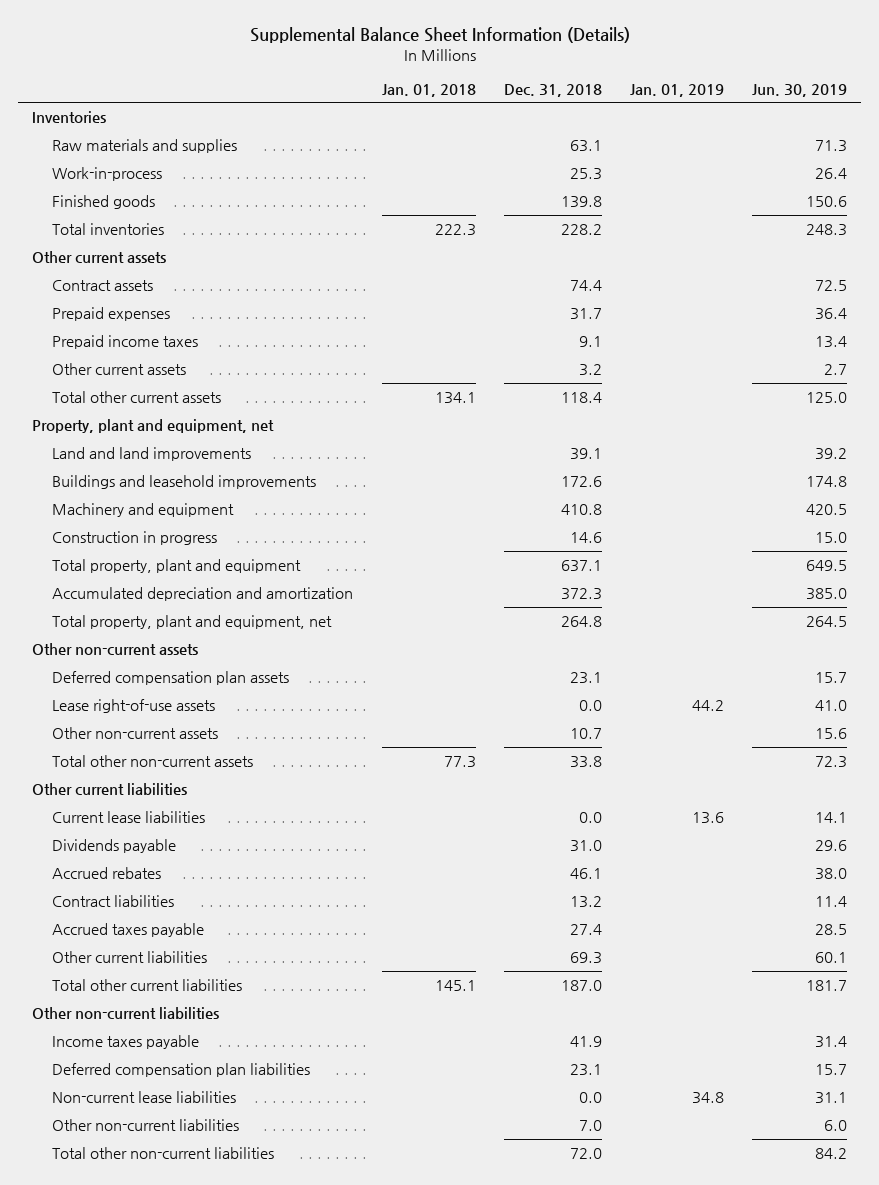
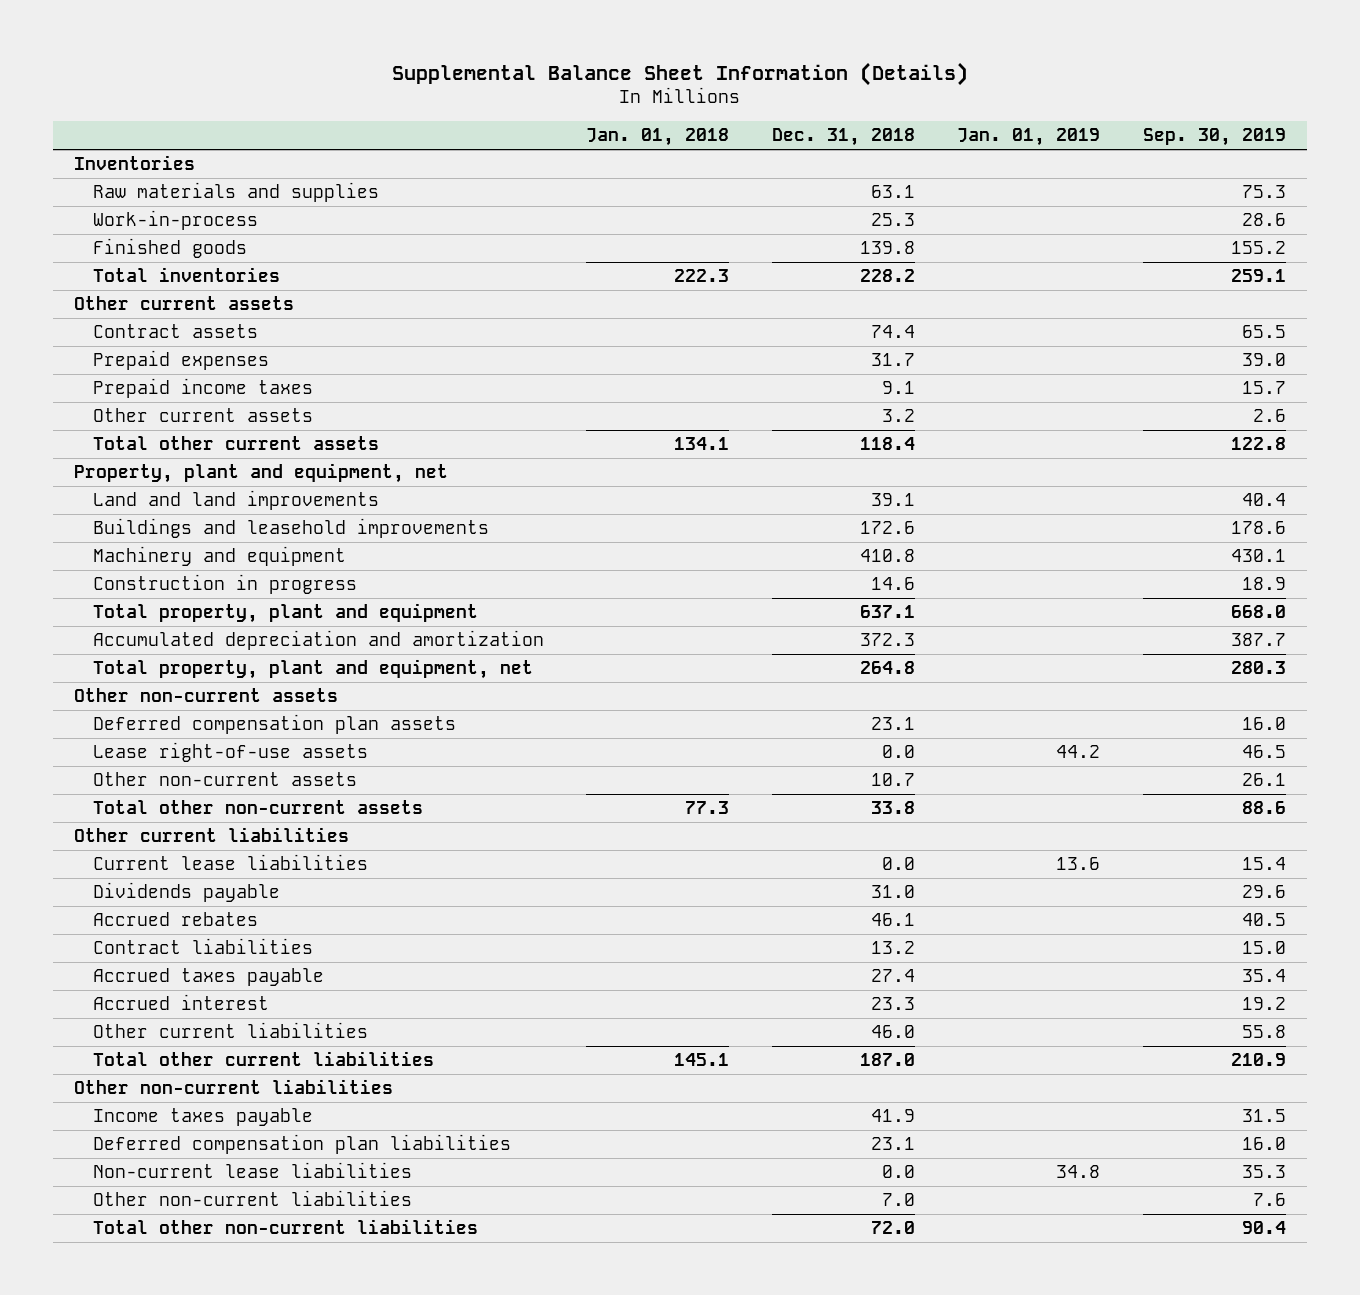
- | Jan. 01, 2018 | Dec. 31, 2018 | Jan. 01, 2019 | Jun. 30, 2019
+ | Jan. 01, 2018 | Dec. 31, 2018 | Jan. 01, 2019 | Sep. 30, 2019
- Other current liabilities | | 69.3 | | 60.1
+ Accrued interest | | 23.3 | | 19.2
+ Other current liabilities | | 46.0 | | 55.8

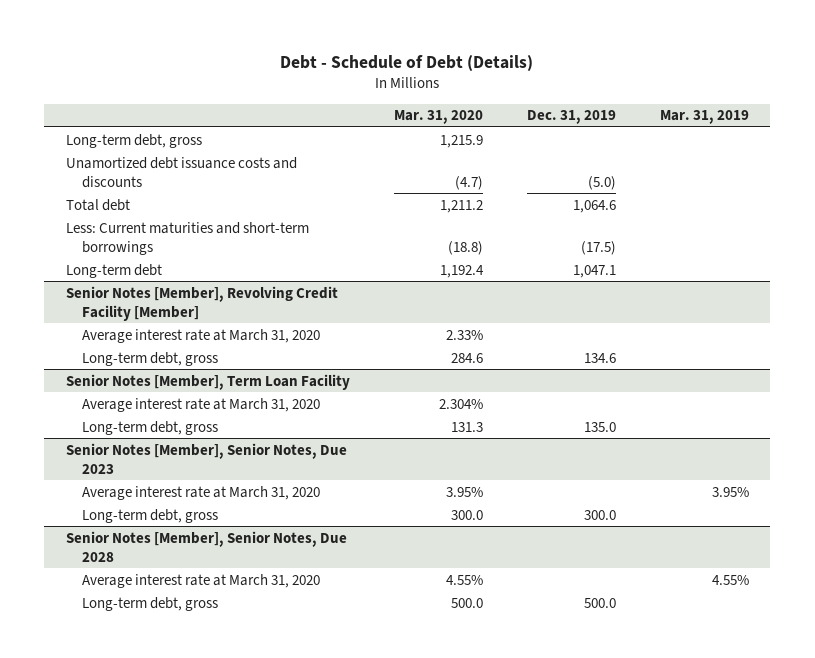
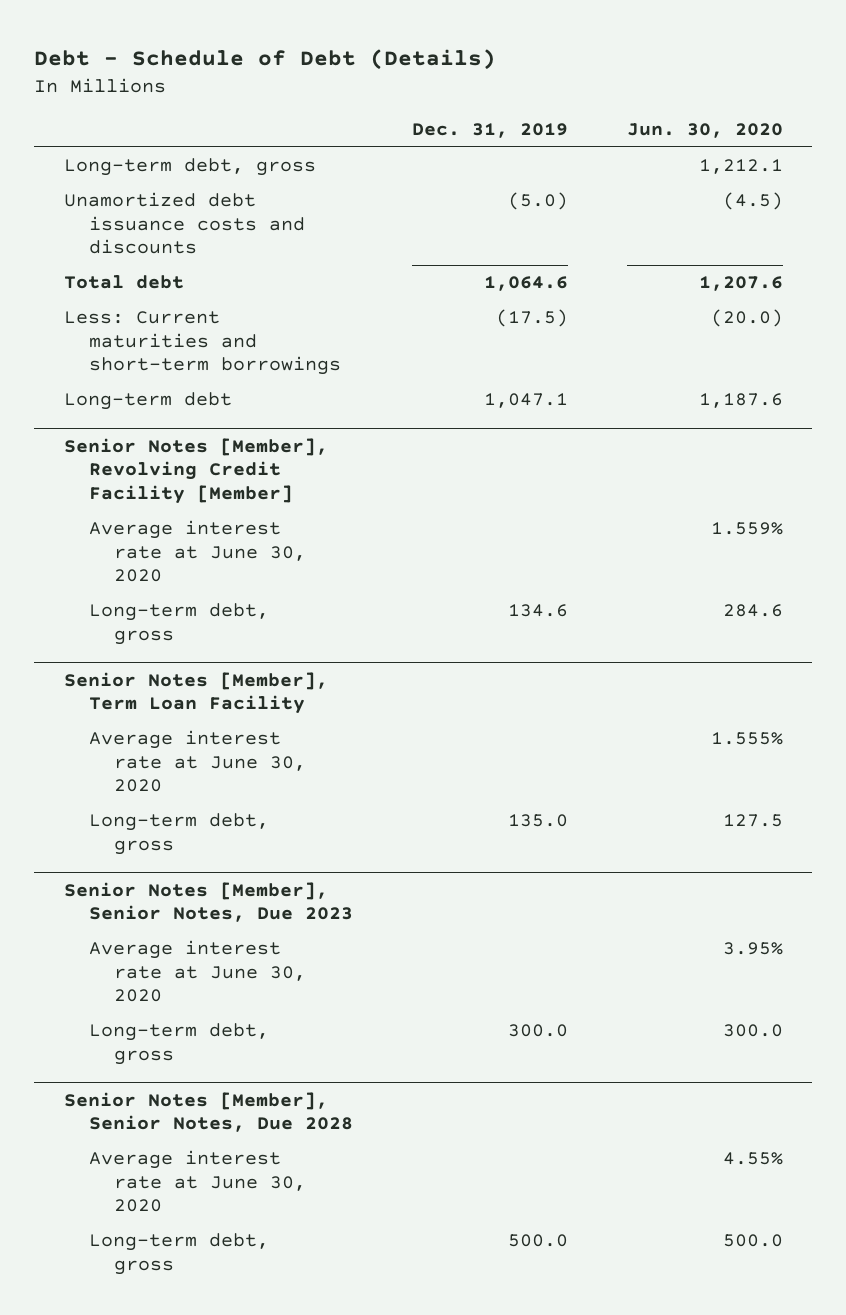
- | Mar. 31, 2020 | Dec. 31, 2019 | Mar. 31, 2019
+ | Dec. 31, 2019 | Jun. 30, 2020
@ Senior Notes [Member], Revolving Credit Facility [Member]
- Average interest rate at March 31, 2020 | 2.33% | |
+ Average interest rate at June 30, 2020 | | 1.559%
@ Senior Notes [Member], Term Loan Facility
- Average interest rate at March 31, 2020 | 2.304% | |
+ Average interest rate at June 30, 2020 | | 1.555%
@ Senior Notes [Member], Senior Notes, Due 2023
- Average interest rate at March 31, 2020 | 3.95% | | 3.95%
+ Average interest rate at June 30, 2020 | | 3.95%
@ Senior Notes [Member], Senior Notes, Due 2028
- Average interest rate at March 31, 2020 | 4.55% | | 4.55%
+ Average interest rate at June 30, 2020 | | 4.55%

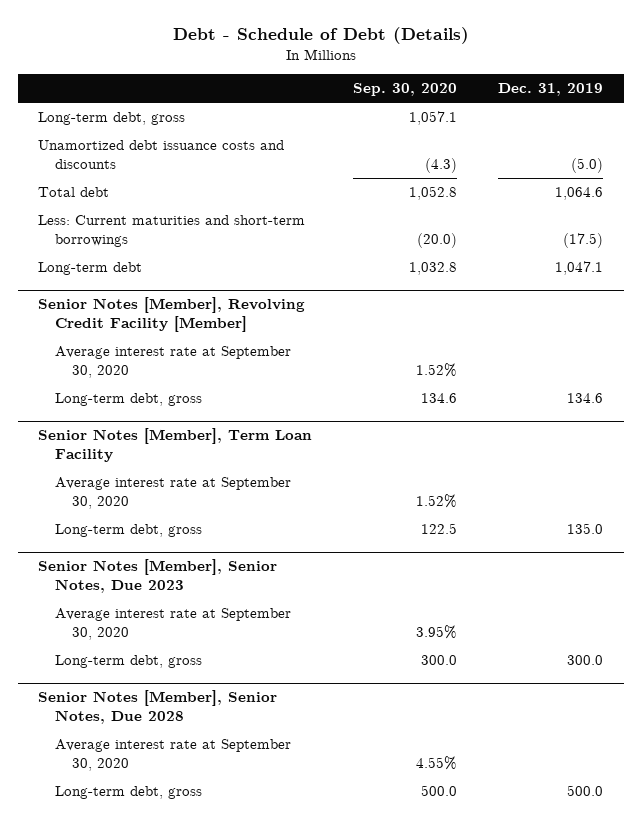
- | Dec. 31, 2019 | Jun. 30, 2020
+ | Sep. 30, 2020 | Dec. 31, 2019
@ Senior Notes [Member], Revolving Credit Facility [Member]
- Average interest rate at June 30, 2020 | | 1.559%
+ Average interest rate at September 30, 2020 | 1.52% |
@ Senior Notes [Member], Term Loan Facility
- Average interest rate at June 30, 2020 | | 1.555%
+ Average interest rate at September 30, 2020 | 1.52% |
@ Senior Notes [Member], Senior Notes, Due 2023
- Average interest rate at June 30, 2020 | | 3.95%
+ Average interest rate at September 30, 2020 | 3.95% |
@ Senior Notes [Member], Senior Notes, Due 2028
- Average interest rate at June 30, 2020 | | 4.55%
+ Average interest rate at September 30, 2020 | 4.55% |

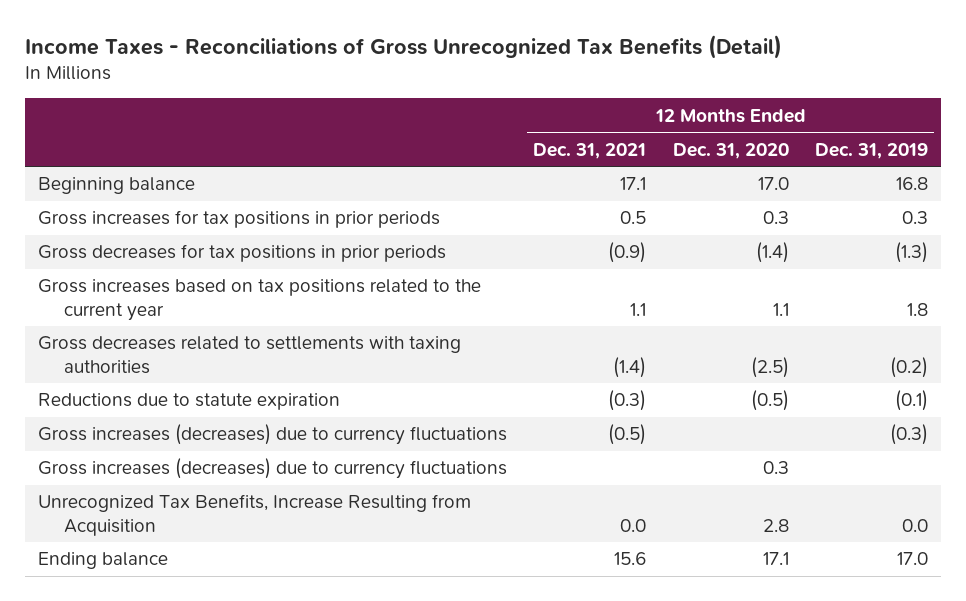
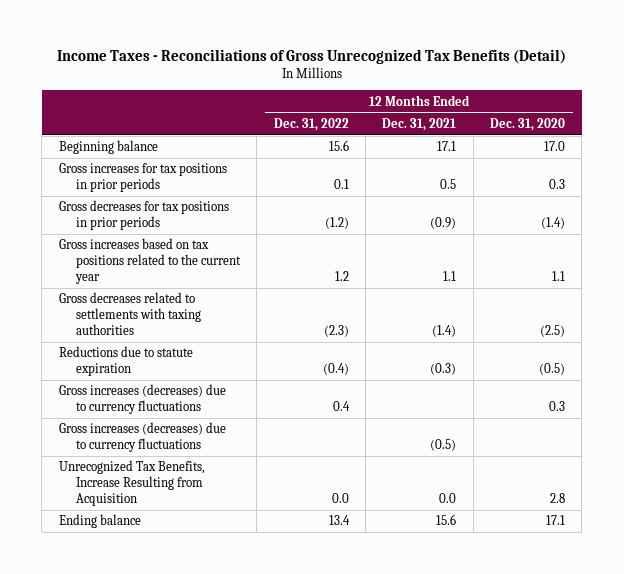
- | 12 Months Ended Dec. 31, 2021 | 12 Months Ended Dec. 31, 2020 | 12 Months Ended Dec. 31, 2019
+ | 12 Months Ended Dec. 31, 2022 | 12 Months Ended Dec. 31, 2021 | 12 Months Ended Dec. 31, 2020
moved down: Gross increases (decreases) due to currency fluctuations | | (0.5) |

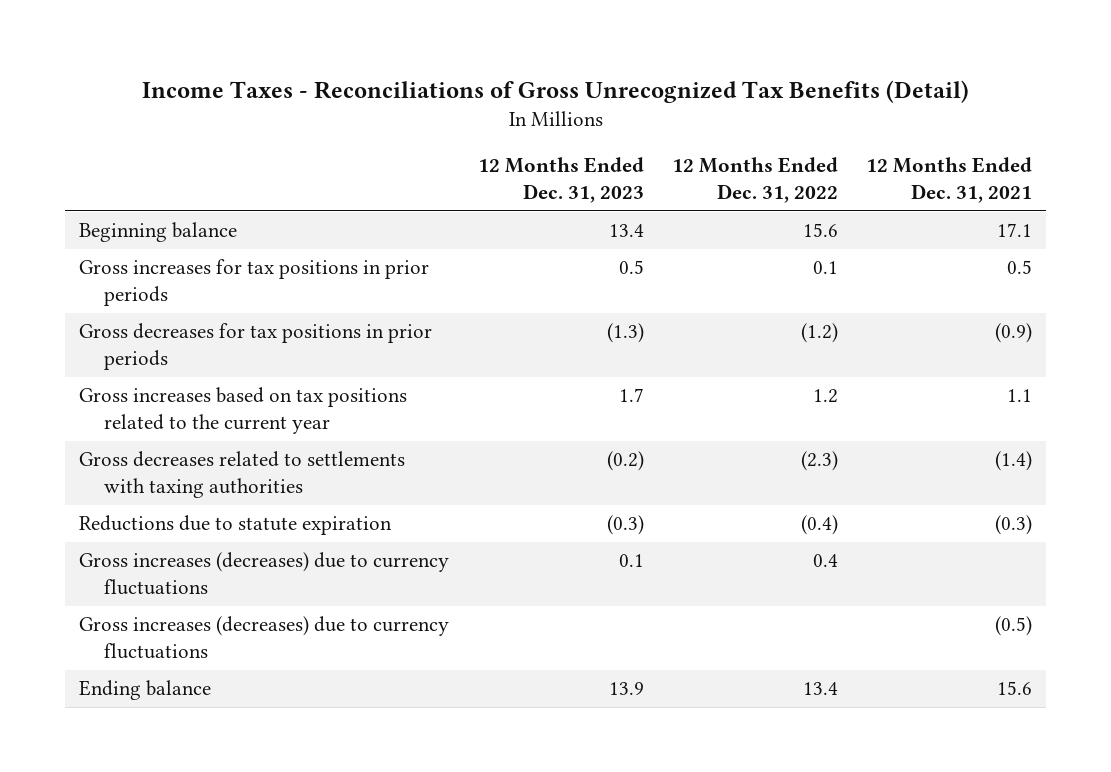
- | 12 Months Ended Dec. 31, 2022 | 12 Months Ended Dec. 31, 2021 | 12 Months Ended Dec. 31, 2020
+ | 12 Months Ended Dec. 31, 2023 | 12 Months Ended Dec. 31, 2022 | 12 Months Ended Dec. 31, 2021
- Unrecognized Tax Benefits, Increase Resulting from Acquisition | 0.0 | 0.0 | 2.8

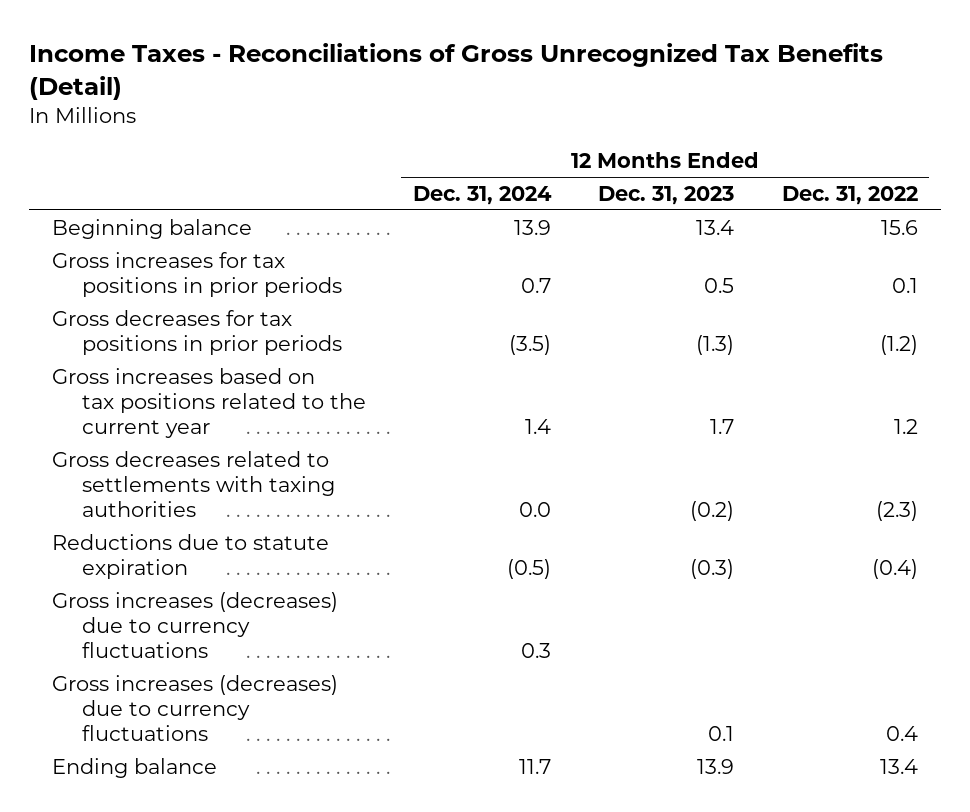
- | 12 Months Ended Dec. 31, 2023 | 12 Months Ended Dec. 31, 2022 | 12 Months Ended Dec. 31, 2021
+ | 12 Months Ended Dec. 31, 2024 | 12 Months Ended Dec. 31, 2023 | 12 Months Ended Dec. 31, 2022
moved down: Gross increases (decreases) due to currency fluctuations | | 0.1 | 0.4

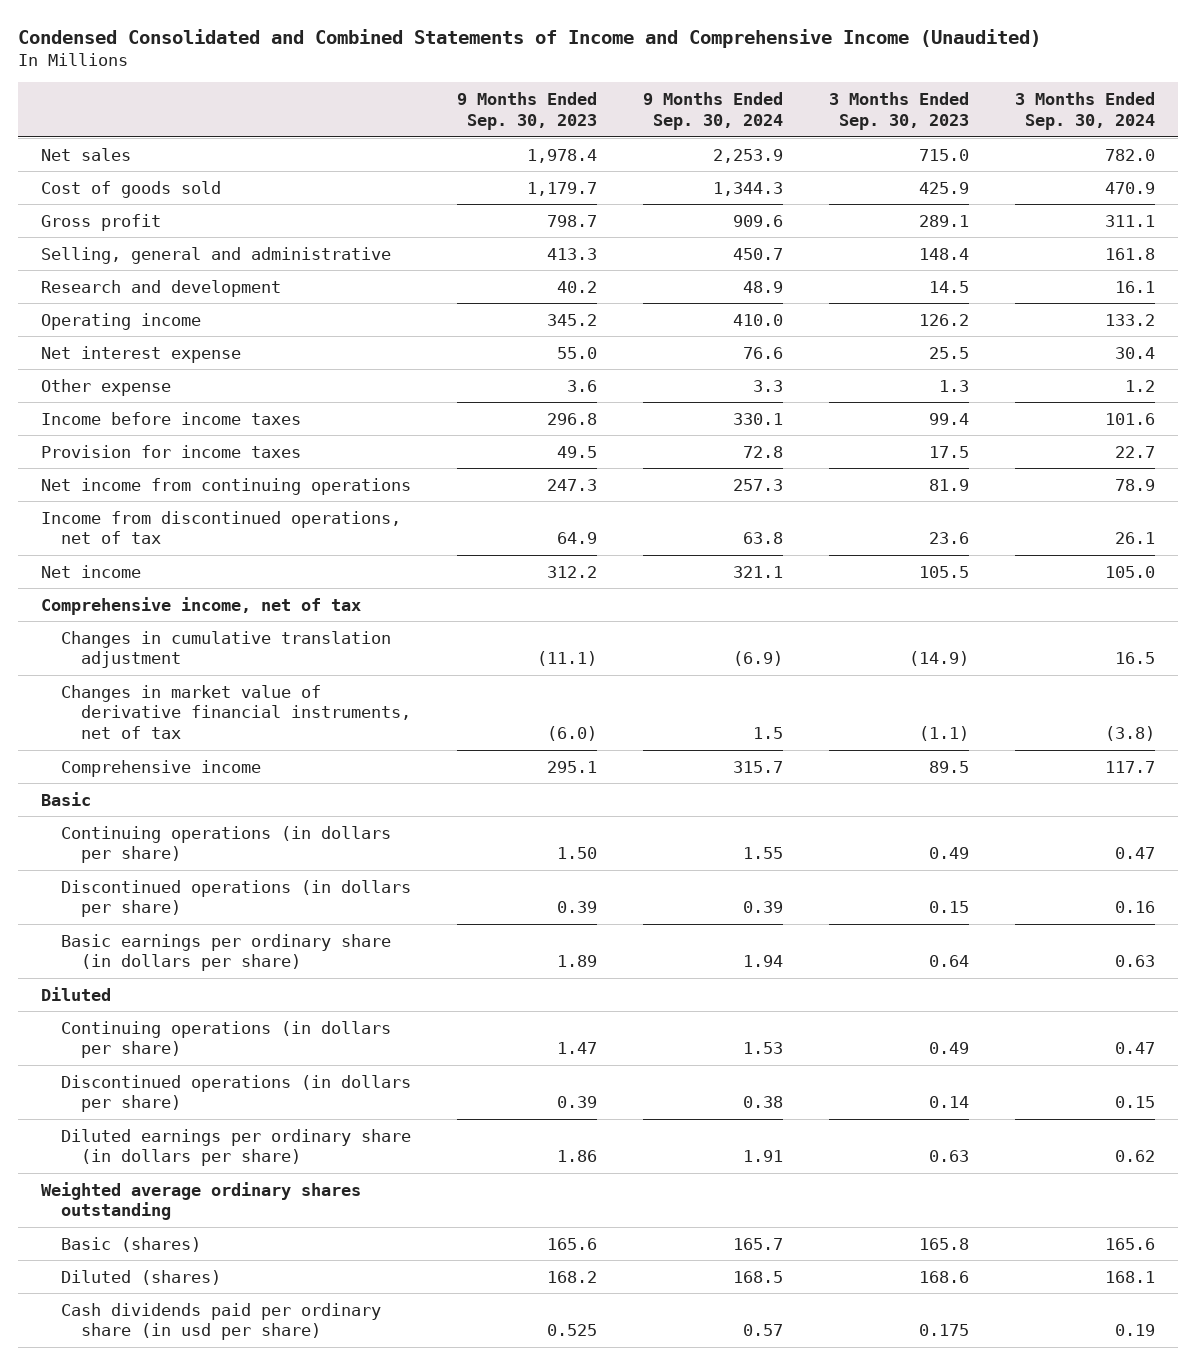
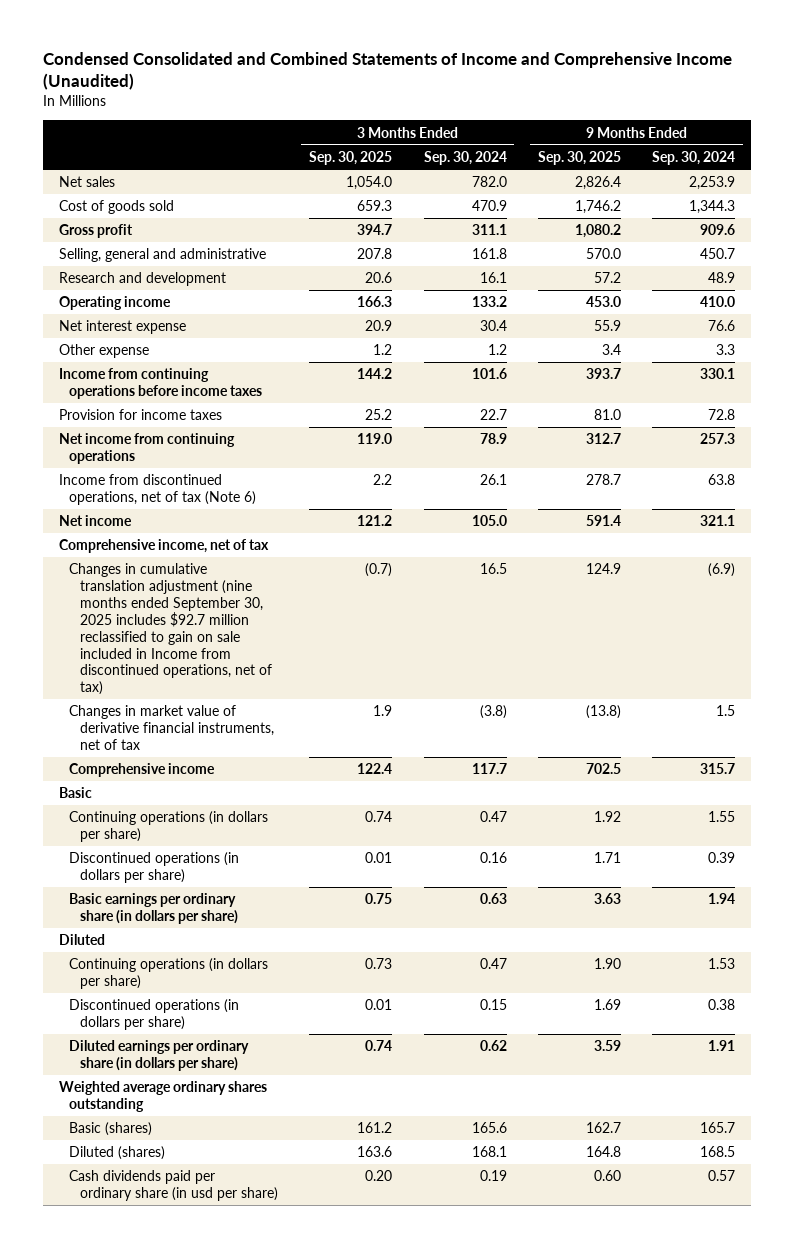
- | 9 Months Ended Sep. 30, 2023 | 9 Months Ended Sep. 30, 2024 | 3 Months Ended Sep. 30, 2023 | 3 Months Ended Sep. 30, 2024
+ | 3 Months Ended Sep. 30, 2025 | 3 Months Ended Sep. 30, 2024 | 9 Months Ended Sep. 30, 2025 | 9 Months Ended Sep. 30, 2024
- Income before income taxes | 296.8 | 330.1 | 99.4 | 101.6
+ Income from continuing operations before income taxes | 144.2 | 101.6 | 393.7 | 330.1
- Income from discontinued operations, net of tax | 64.9 | 63.8 | 23.6 | 26.1
+ Income from discontinued operations, net of tax (Note 6) | 2.2 | 26.1 | 278.7 | 63.8
- Changes in cumulative translation adjustment | (11.1) | (6.9) | (14.9) | 16.5
+ Changes in cumulative translation adjustment (nine months ended September 30, 2025 includes $92.7 million reclassified to gain on sale included in Income from discontinued operations, net of tax) | (0.7) | 16.5 | 124.9 | (6.9)

